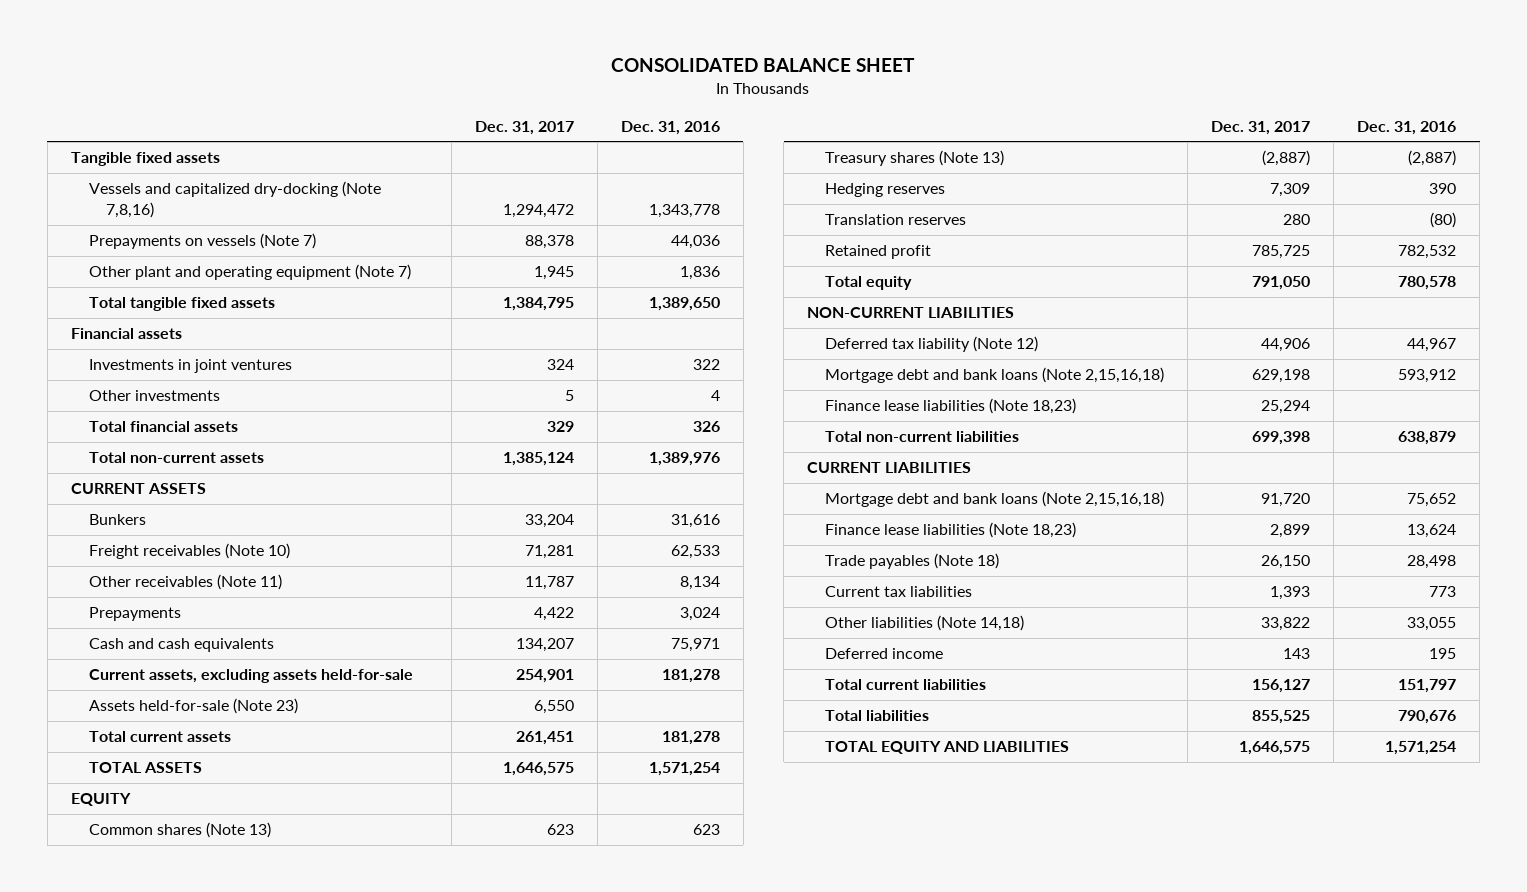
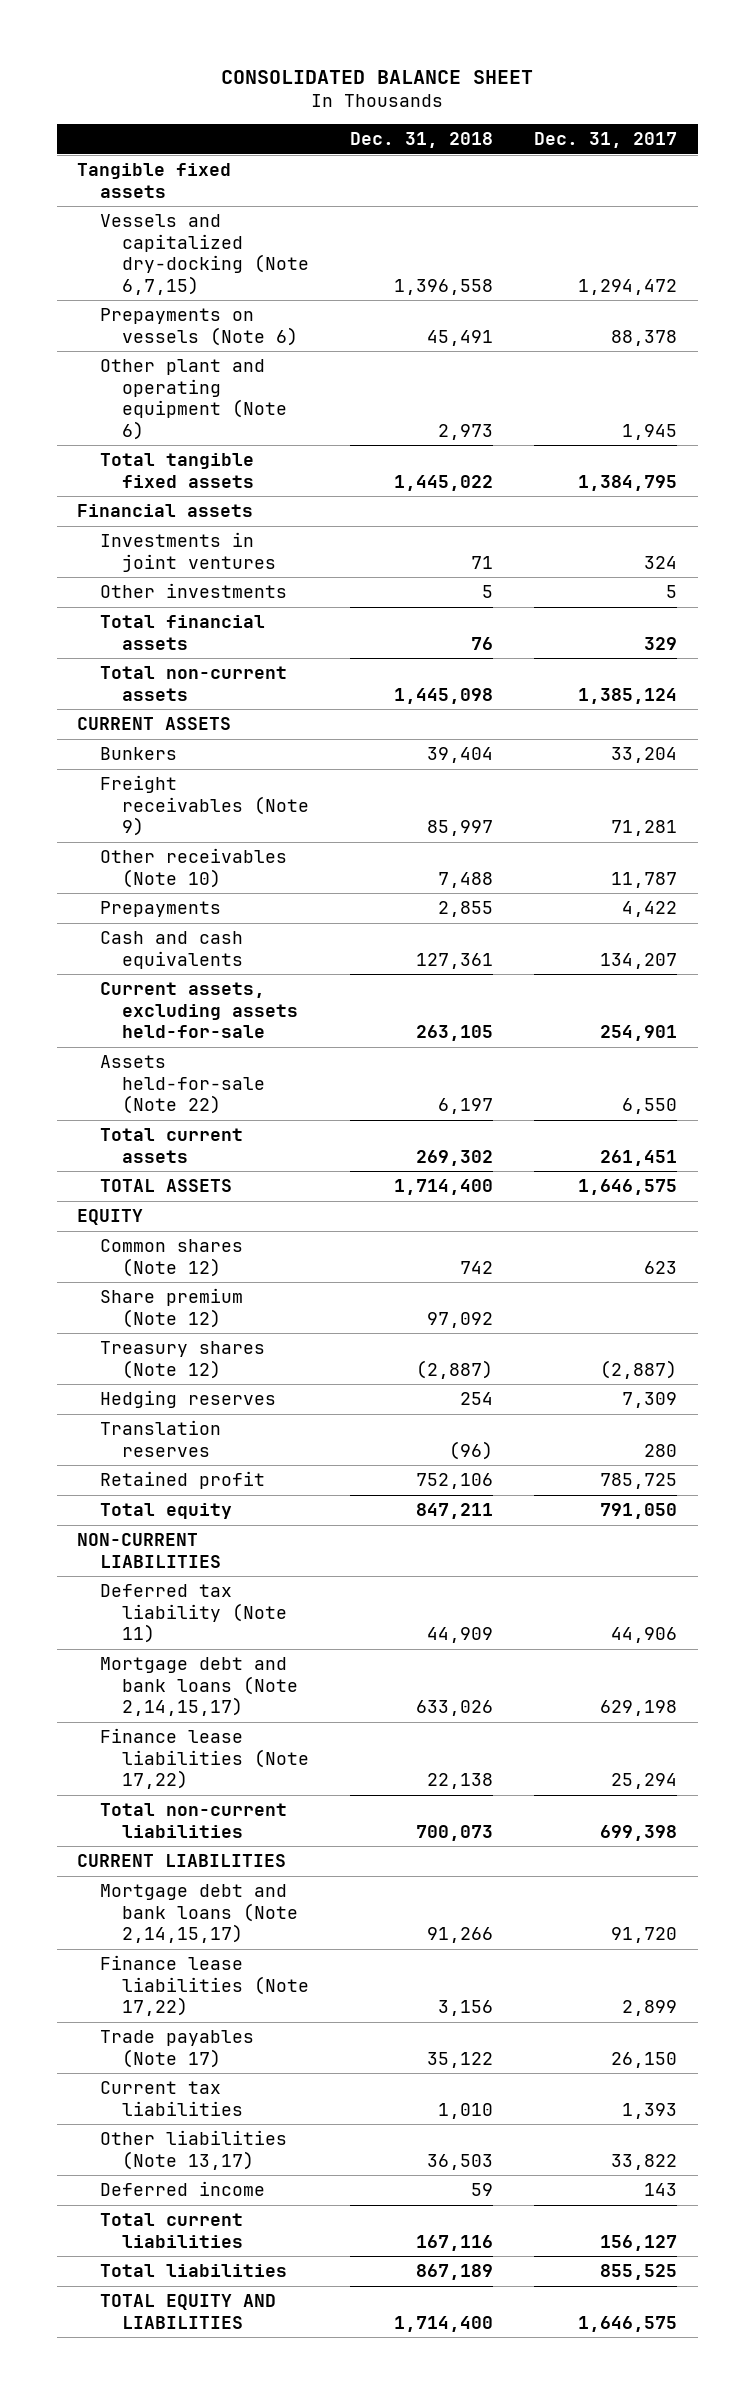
- | Dec. 31, 2017 | Dec. 31, 2016
+ | Dec. 31, 2018 | Dec. 31, 2017
- Vessels and capitalized dry-docking (Note 7,8,16) | 1,294,472 | 1,343,778
- Prepayments on vessels (Note 7) | 88,378 | 44,036
- Other plant and operating equipment (Note 7) | 1,945 | 1,836
+ Vessels and capitalized dry-docking (Note 6,7,15) | 1,396,558 | 1,294,472
+ Prepayments on vessels (Note 6) | 45,491 | 88,378
+ Other plant and operating equipment (Note 6) | 2,973 | 1,945
- Freight receivables (Note 10) | 71,281 | 62,533
- Other receivables (Note 11) | 11,787 | 8,134
+ Freight receivables (Note 9) | 85,997 | 71,281
+ Other receivables (Note 10) | 7,488 | 11,787
- Assets held-for-sale (Note 23) | 6,550 |
+ Assets held-for-sale (Note 22) | 6,197 | 6,550
- Common shares (Note 13) | 623 | 623
- Treasury shares (Note 13) | (2,887) | (2,887)
+ Common shares (Note 12) | 742 | 623
+ Share premium (Note 12) | 97,092 |
+ Treasury shares (Note 12) | (2,887) | (2,887)
- Deferred tax liability (Note 12) | 44,906 | 44,967
- Mortgage debt and bank loans (Note 2,15,16,18) | 629,198 | 593,912
- Finance lease liabilities (Note 18,23) | 25,294 |
+ Deferred tax liability (Note 11) | 44,909 | 44,906
+ Mortgage debt and bank loans (Note 2,14,15,17) | 633,026 | 629,198
+ Finance lease liabilities (Note 17,22) | 22,138 | 25,294
- Mortgage debt and bank loans (Note 2,15,16,18) | 91,720 | 75,652
- Finance lease liabilities (Note 18,23) | 2,899 | 13,624
- Trade payables (Note 18) | 26,150 | 28,498
+ Mortgage debt and bank loans (Note 2,14,15,17) | 91,266 | 91,720
+ Finance lease liabilities (Note 17,22) | 3,156 | 2,899
+ Trade payables (Note 17) | 35,122 | 26,150
- Other liabilities (Note 14,18) | 33,822 | 33,055
+ Other liabilities (Note 13,17) | 36,503 | 33,822

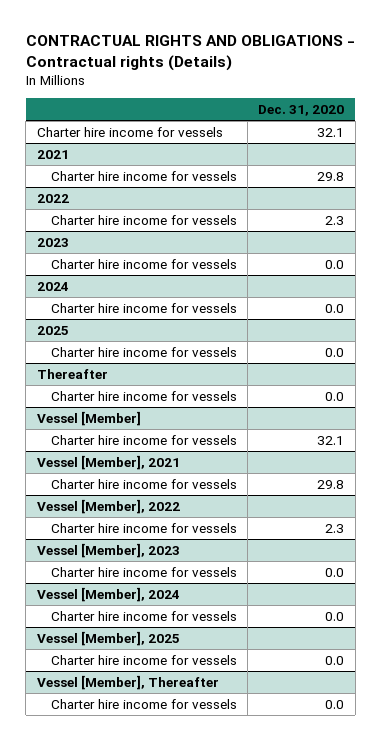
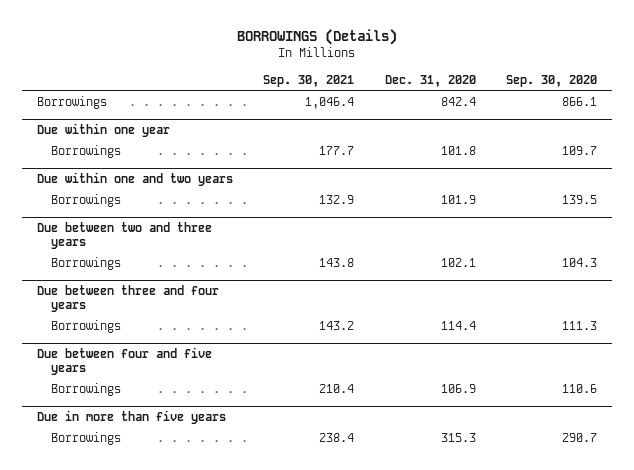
- CONTRACTUAL RIGHTS AND OBLIGATIONS - Contractual rights (Details)
+ BORROWINGS (Details)
- | Dec. 31, 2020
+ | Sep. 30, 2021 | Dec. 31, 2020 | Sep. 30, 2020
- Charter hire income for vessels | 32.1
- 2021
- Charter hire income for vessels | 29.8
- 2022
- Charter hire income for vessels | 2.3
- 2023
- Charter hire income for vessels | 0.0
- 2024
- Charter hire income for vessels | 0.0
- 2025
- Charter hire income for vessels | 0.0
- Thereafter
- Charter hire income for vessels | 0.0
- Vessel [Member]
- Charter hire income for vessels | 32.1
- Vessel [Member], 2021
- Charter hire income for vessels | 29.8
- Vessel [Member], 2022
- Charter hire income for vessels | 2.3
- Vessel [Member], 2023
- Charter hire income for vessels | 0.0
- Vessel [Member], 2024
- Charter hire income for vessels | 0.0
- Vessel [Member], 2025
- Charter hire income for vessels | 0.0
- Vessel [Member], Thereafter
- Charter hire income for vessels | 0.0
+ Borrowings | 1,046.4 | 842.4 | 866.1
+ Due within one year
+ Borrowings | 177.7 | 101.8 | 109.7
+ Due within one and two years
+ Borrowings | 132.9 | 101.9 | 139.5
+ Due between two and three years
+ Borrowings | 143.8 | 102.1 | 104.3
+ Due between three and four years
+ Borrowings | 143.2 | 114.4 | 111.3
+ Due between four and five years
+ Borrowings | 210.4 | 106.9 | 110.6
+ Due in more than five years
+ Borrowings | 238.4 | 315.3 | 290.7

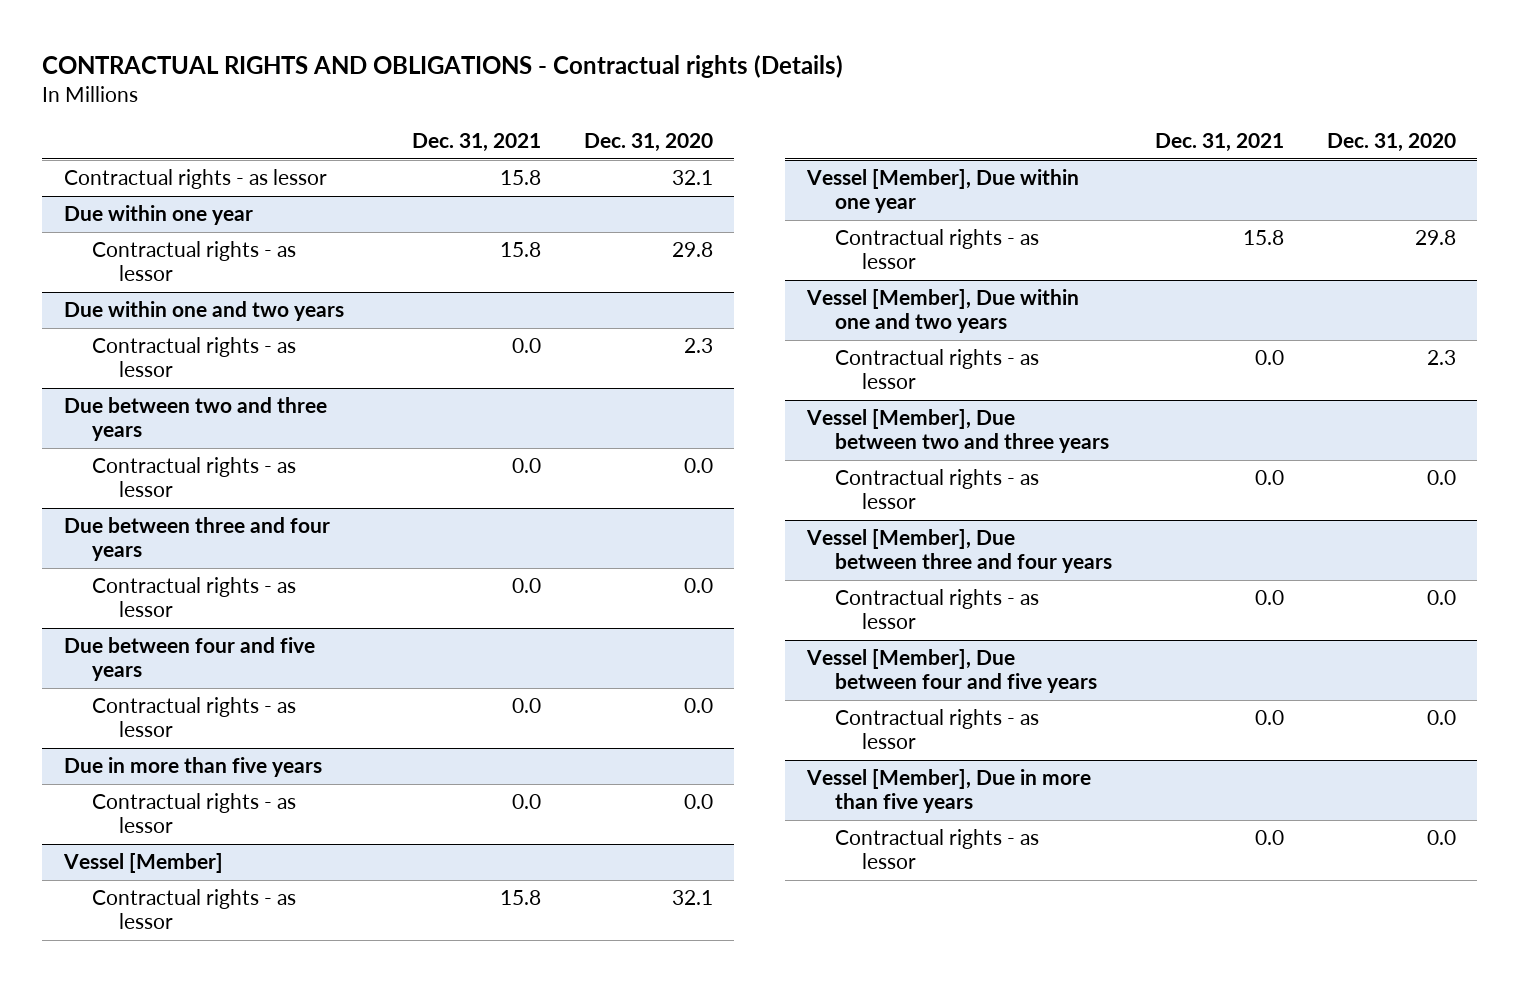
- BORROWINGS (Details)
+ CONTRACTUAL RIGHTS AND OBLIGATIONS - Contractual rights (Details)
- | Sep. 30, 2021 | Dec. 31, 2020 | Sep. 30, 2020
+ | Dec. 31, 2021 | Dec. 31, 2020
- Borrowings | 1,046.4 | 842.4 | 866.1
+ Contractual rights - as lessor | 15.8 | 32.1
@ Due within one year
- Borrowings | 177.7 | 101.8 | 109.7
+ Contractual rights - as lessor | 15.8 | 29.8
@ Due within one and two years
- Borrowings | 132.9 | 101.9 | 139.5
+ Contractual rights - as lessor | 0.0 | 2.3
@ Due between two and three years
- Borrowings | 143.8 | 102.1 | 104.3
+ Contractual rights - as lessor | 0.0 | 0.0
@ Due between three and four years
- Borrowings | 143.2 | 114.4 | 111.3
+ Contractual rights - as lessor | 0.0 | 0.0
@ Due between four and five years
- Borrowings | 210.4 | 106.9 | 110.6
+ Contractual rights - as lessor | 0.0 | 0.0
@ Due in more than five years
- Borrowings | 238.4 | 315.3 | 290.7
+ Contractual rights - as lessor | 0.0 | 0.0
+ Vessel [Member]
+ Contractual rights - as lessor | 15.8 | 32.1
+ Vessel [Member], Due within one year
+ Contractual rights - as lessor | 15.8 | 29.8
+ Vessel [Member], Due within one and two years
+ Contractual rights - as lessor | 0.0 | 2.3
+ Vessel [Member], Due between two and three years
+ Contractual rights - as lessor | 0.0 | 0.0
+ Vessel [Member], Due between three and four years
+ Contractual rights - as lessor | 0.0 | 0.0
+ Vessel [Member], Due between four and five years
+ Contractual rights - as lessor | 0.0 | 0.0
+ Vessel [Member], Due in more than five years
+ Contractual rights - as lessor | 0.0 | 0.0

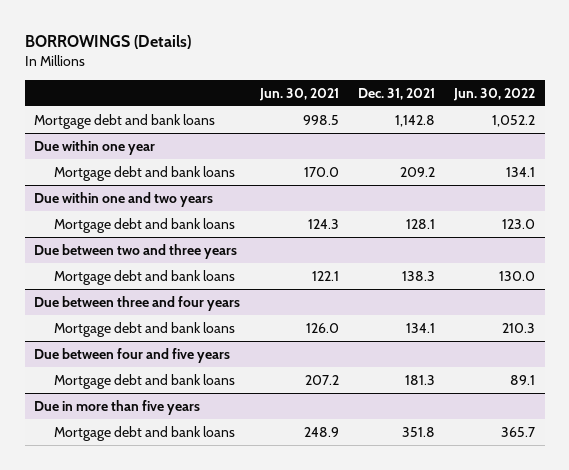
- CONTRACTUAL RIGHTS AND OBLIGATIONS - Contractual rights (Details)
+ BORROWINGS (Details)
- | Dec. 31, 2021 | Dec. 31, 2020
+ | Jun. 30, 2021 | Dec. 31, 2021 | Jun. 30, 2022
- Contractual rights - as lessor | 15.8 | 32.1
+ Mortgage debt and bank loans | 998.5 | 1,142.8 | 1,052.2
@ Due within one year
- Contractual rights - as lessor | 15.8 | 29.8
+ Mortgage debt and bank loans | 170.0 | 209.2 | 134.1
@ Due within one and two years
- Contractual rights - as lessor | 0.0 | 2.3
+ Mortgage debt and bank loans | 124.3 | 128.1 | 123.0
@ Due between two and three years
- Contractual rights - as lessor | 0.0 | 0.0
+ Mortgage debt and bank loans | 122.1 | 138.3 | 130.0
@ Due between three and four years
- Contractual rights - as lessor | 0.0 | 0.0
+ Mortgage debt and bank loans | 126.0 | 134.1 | 210.3
@ Due between four and five years
- Contractual rights - as lessor | 0.0 | 0.0
+ Mortgage debt and bank loans | 207.2 | 181.3 | 89.1
@ Due in more than five years
- Contractual rights - as lessor | 0.0 | 0.0
- Vessel [Member]
- Contractual rights - as lessor | 15.8 | 32.1
- Vessel [Member], Due within one year
- Contractual rights - as lessor | 15.8 | 29.8
- Vessel [Member], Due within one and two years
- Contractual rights - as lessor | 0.0 | 2.3
- Vessel [Member], Due between two and three years
- Contractual rights - as lessor | 0.0 | 0.0
- Vessel [Member], Due between three and four years
- Contractual rights - as lessor | 0.0 | 0.0
- Vessel [Member], Due between four and five years
- Contractual rights - as lessor | 0.0 | 0.0
- Vessel [Member], Due in more than five years
- Contractual rights - as lessor | 0.0 | 0.0
@ Due in more than five years
+ Mortgage debt and bank loans | 248.9 | 351.8 | 365.7

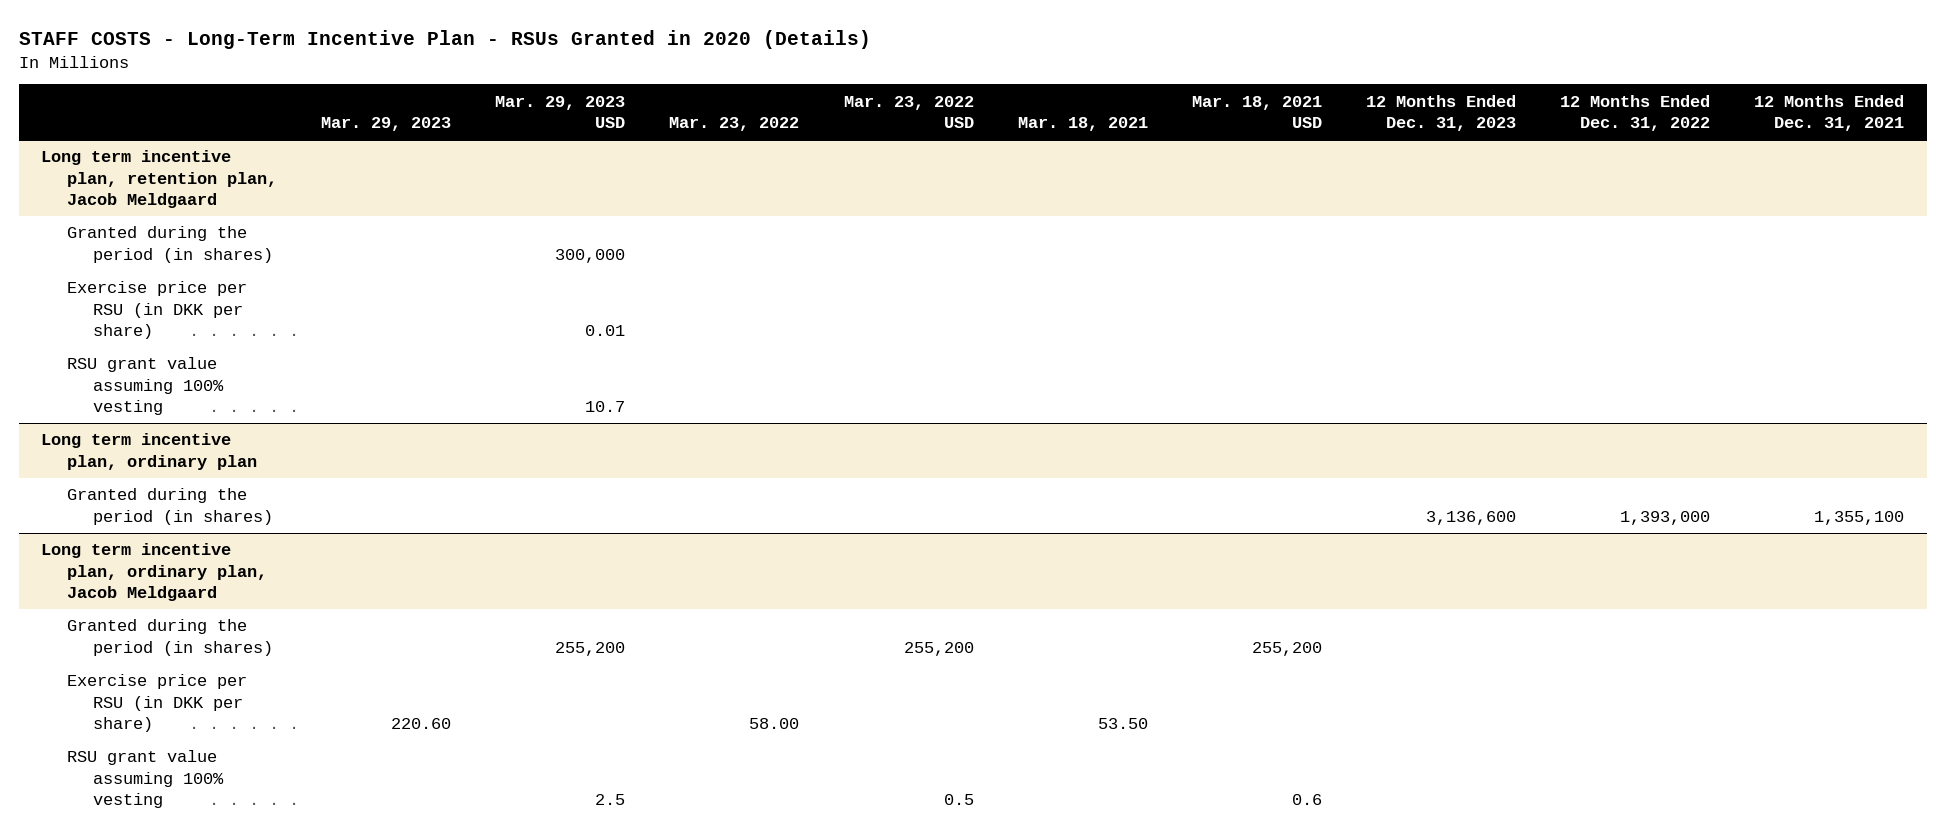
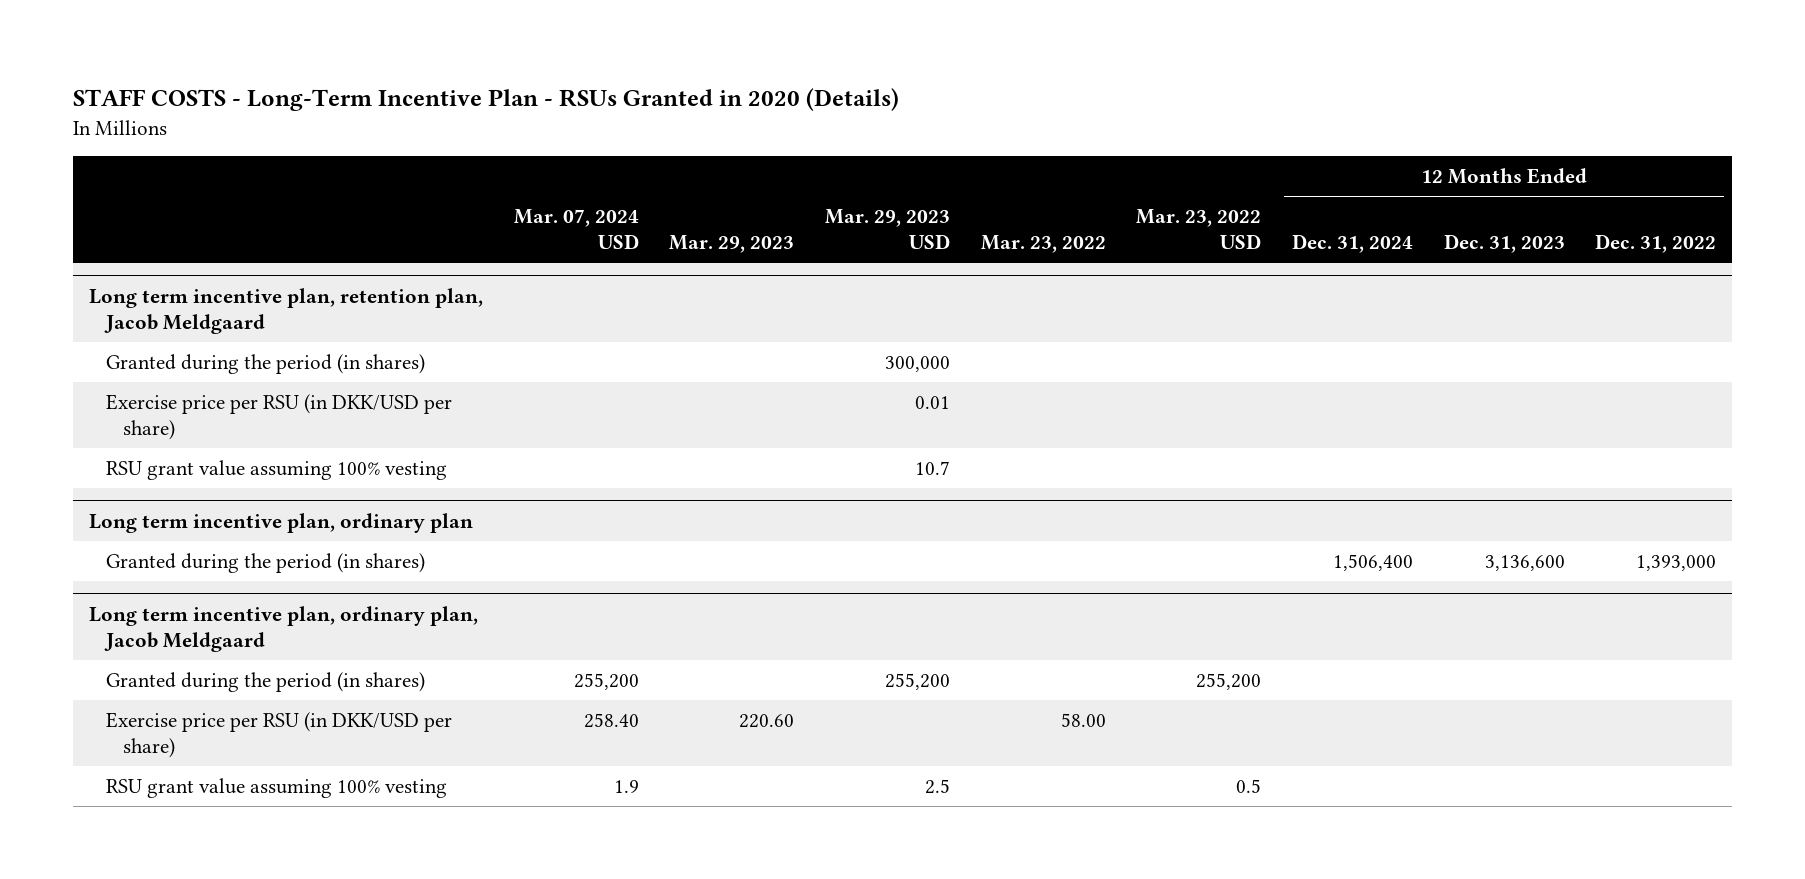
- | Mar. 29, 2023 | Mar. 29, 2023 USD | Mar. 23, 2022 | Mar. 23, 2022 USD | Mar. 18, 2021 | Mar. 18, 2021 USD | 12 Months Ended Dec. 31, 2023 | 12 Months Ended Dec. 31, 2022 | 12 Months Ended Dec. 31, 2021
+ | Mar. 07, 2024 USD | Mar. 29, 2023 | Mar. 29, 2023 USD | Mar. 23, 2022 | Mar. 23, 2022 USD | 12 Months Ended Dec. 31, 2024 | 12 Months Ended Dec. 31, 2023 | 12 Months Ended Dec. 31, 2022
@ Long term incentive plan, retention plan, Jacob Meldgaard
- Exercise price per RSU (in DKK per share) | | 0.01 | | | | | | |
+ Exercise price per RSU (in DKK/USD per share) | | | 0.01 | | | | |
@ Long term incentive plan, ordinary plan, Jacob Meldgaard
- Exercise price per RSU (in DKK per share) | 220.60 | | 58.00 | | 53.50 | | | |
+ Exercise price per RSU (in DKK/USD per share) | 258.40 | 220.60 | | 58.00 | | | |

